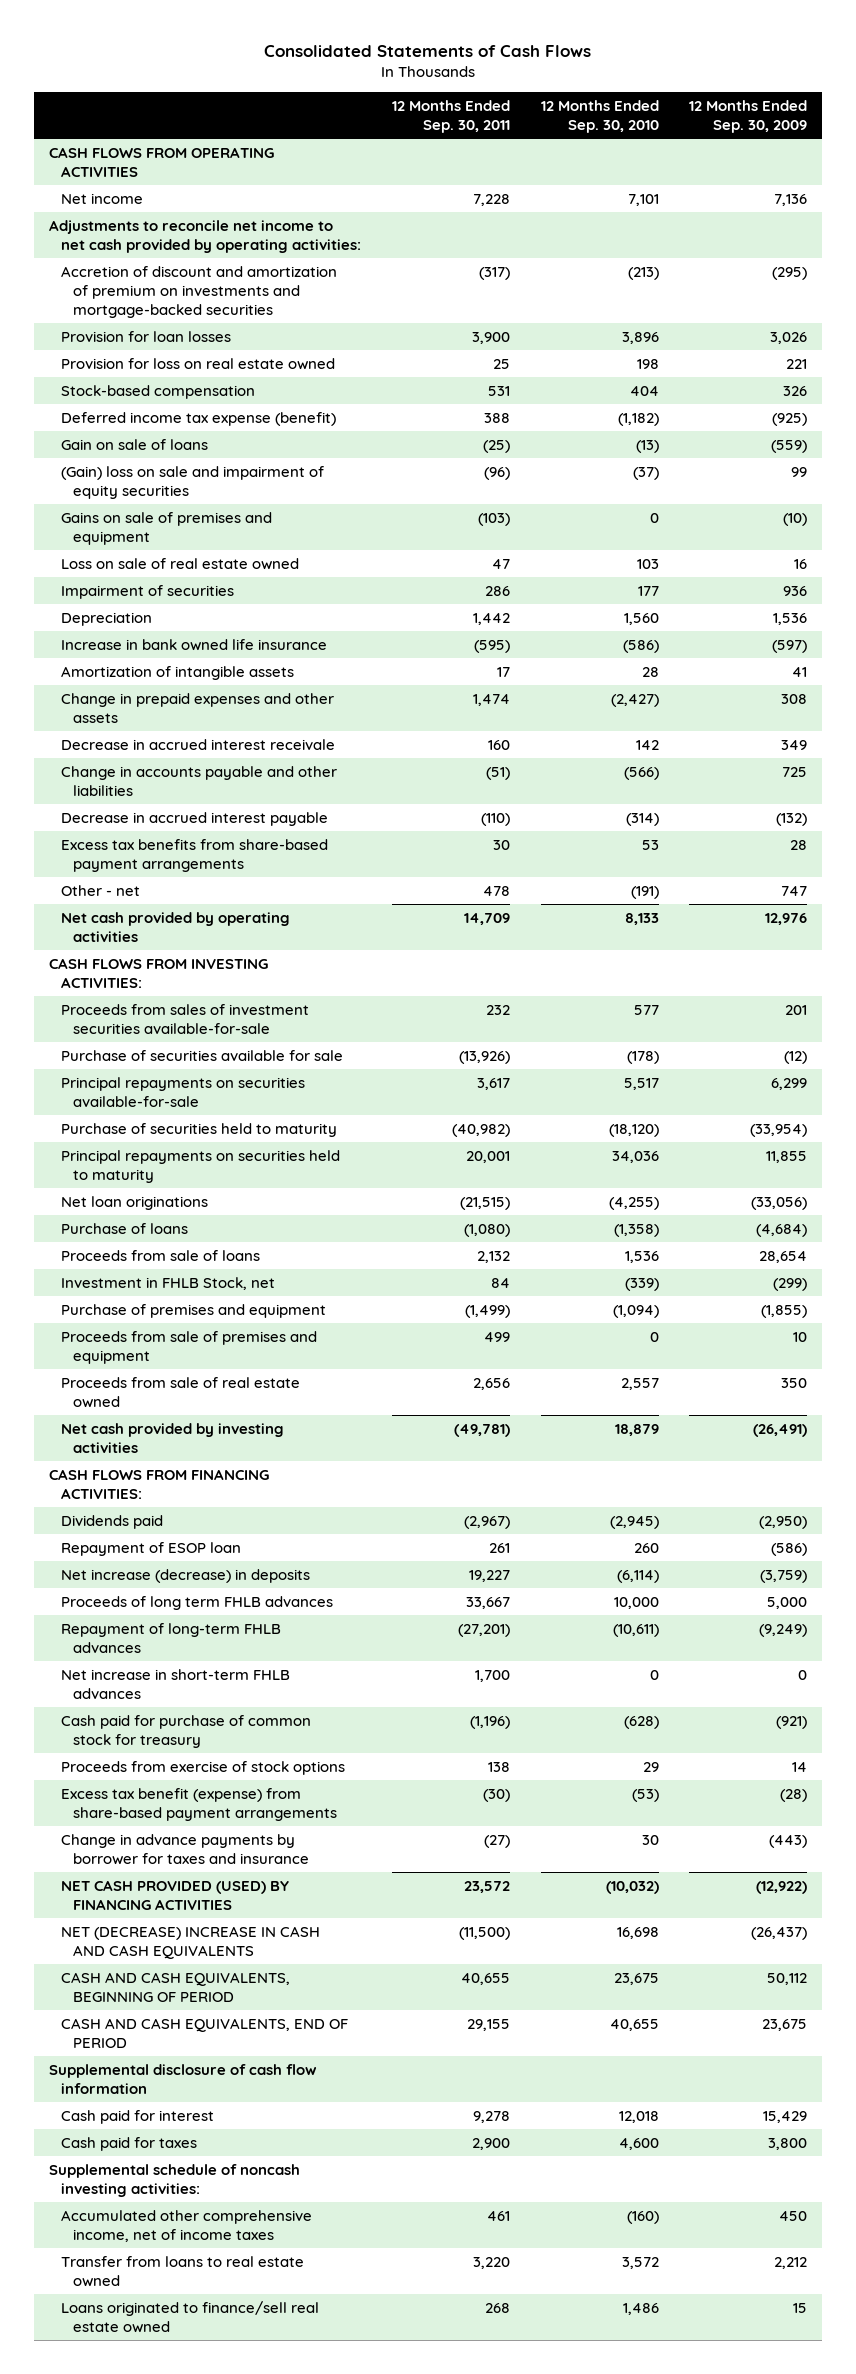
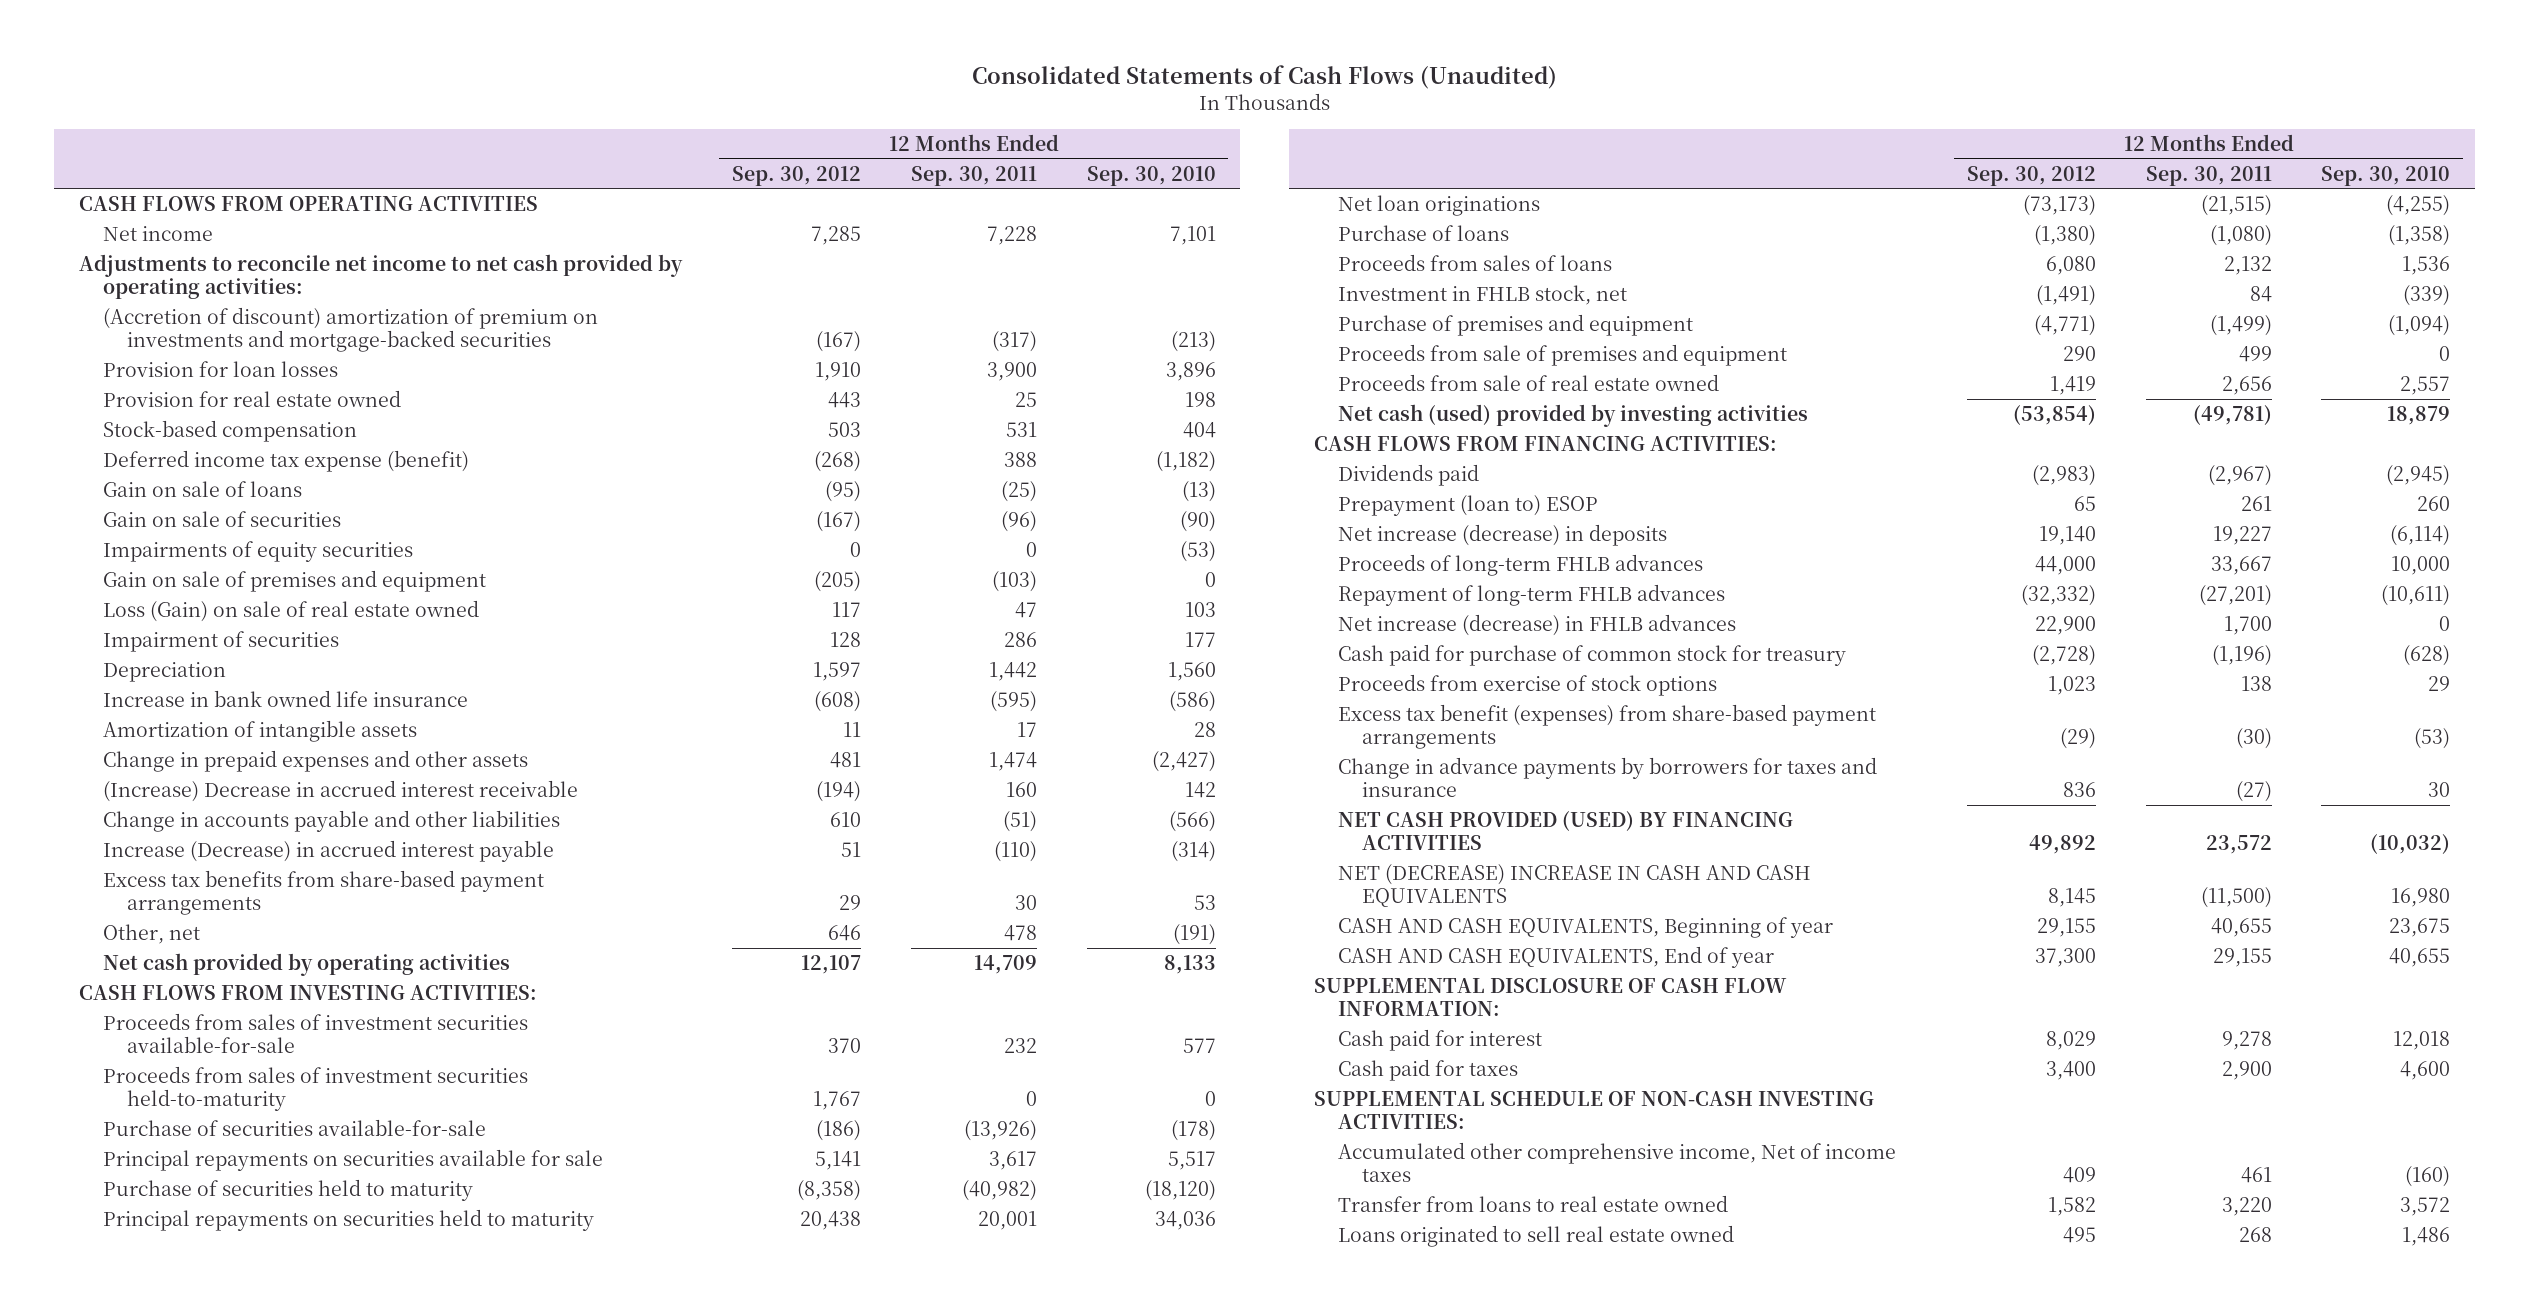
- Consolidated Statements of Cash Flows
+ Consolidated Statements of Cash Flows (Unaudited)
- | 12 Months Ended Sep. 30, 2011 | 12 Months Ended Sep. 30, 2010 | 12 Months Ended Sep. 30, 2009
+ | 12 Months Ended Sep. 30, 2012 | 12 Months Ended Sep. 30, 2011 | 12 Months Ended Sep. 30, 2010
- Accretion of discount and amortization of premium on investments and mortgage-backed securities | (317) | (213) | (295)
+ (Accretion of discount) amortization of premium on investments and mortgage-backed securities | (167) | (317) | (213)
- Provision for loss on real estate owned | 25 | 198 | 221
+ Provision for real estate owned | 443 | 25 | 198
- (Gain) loss on sale and impairment of equity securities | (96) | (37) | 99
- Gains on sale of premises and equipment | (103) | 0 | (10)
- Loss on sale of real estate owned | 47 | 103 | 16
+ Gain on sale of securities | (167) | (96) | (90)
+ Impairments of equity securities | 0 | 0 | (53)
+ Gain on sale of premises and equipment | (205) | (103) | 0
+ Loss (Gain) on sale of real estate owned | 117 | 47 | 103
- Decrease in accrued interest receivale | 160 | 142 | 349
+ (Increase) Decrease in accrued interest receivable | (194) | 160 | 142
- Decrease in accrued interest payable | (110) | (314) | (132)
+ Increase (Decrease) in accrued interest payable | 51 | (110) | (314)
- Other - net | 478 | (191) | 747
+ Other, net | 646 | 478 | (191)
- Purchase of securities available for sale | (13,926) | (178) | (12)
- Principal repayments on securities available-for-sale | 3,617 | 5,517 | 6,299
+ Proceeds from sales of investment securities held-to-maturity | 1,767 | 0 | 0
+ Purchase of securities available-for-sale | (186) | (13,926) | (178)
+ Principal repayments on securities available for sale | 5,141 | 3,617 | 5,517
- Proceeds from sale of loans | 2,132 | 1,536 | 28,654
- Investment in FHLB Stock, net | 84 | (339) | (299)
+ Proceeds from sales of loans | 6,080 | 2,132 | 1,536
+ Investment in FHLB stock, net | (1,491) | 84 | (339)
- Net cash provided by investing activities | (49,781) | 18,879 | (26,491)
+ Net cash (used) provided by investing activities | (53,854) | (49,781) | 18,879
- Repayment of ESOP loan | 261 | 260 | (586)
+ Prepayment (loan to) ESOP | 65 | 261 | 260
- Proceeds of long term FHLB advances | 33,667 | 10,000 | 5,000
+ Proceeds of long-term FHLB advances | 44,000 | 33,667 | 10,000
- Net increase in short-term FHLB advances | 1,700 | 0 | 0
+ Net increase (decrease) in FHLB advances | 22,900 | 1,700 | 0
- Excess tax benefit (expense) from share-based payment arrangements | (30) | (53) | (28)
- Change in advance payments by borrower for taxes and insurance | (27) | 30 | (443)
+ Excess tax benefit (expenses) from share-based payment arrangements | (29) | (30) | (53)
+ Change in advance payments by borrowers for taxes and insurance | 836 | (27) | 30
- NET (DECREASE) INCREASE IN CASH AND CASH EQUIVALENTS | (11,500) | 16,698 | (26,437)
- CASH AND CASH EQUIVALENTS, BEGINNING OF PERIOD | 40,655 | 23,675 | 50,112
- CASH AND CASH EQUIVALENTS, END OF PERIOD | 29,155 | 40,655 | 23,675
- Supplemental disclosure of cash flow information
+ NET (DECREASE) INCREASE IN CASH AND CASH EQUIVALENTS | 8,145 | (11,500) | 16,980
+ CASH AND CASH EQUIVALENTS, Beginning of year | 29,155 | 40,655 | 23,675
+ CASH AND CASH EQUIVALENTS, End of year | 37,300 | 29,155 | 40,655
+ SUPPLEMENTAL DISCLOSURE OF CASH FLOW INFORMATION:
- Supplemental schedule of noncash investing activities:
- Accumulated other comprehensive income, net of income taxes | 461 | (160) | 450
+ SUPPLEMENTAL SCHEDULE OF NON-CASH INVESTING ACTIVITIES:
+ Accumulated other comprehensive income, Net of income taxes | 409 | 461 | (160)
- Loans originated to finance/sell real estate owned | 268 | 1,486 | 15
+ Loans originated to sell real estate owned | 495 | 268 | 1,486

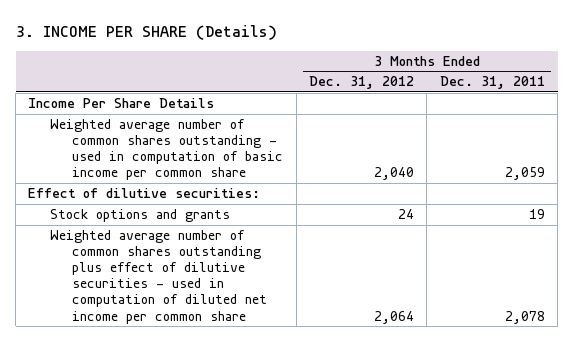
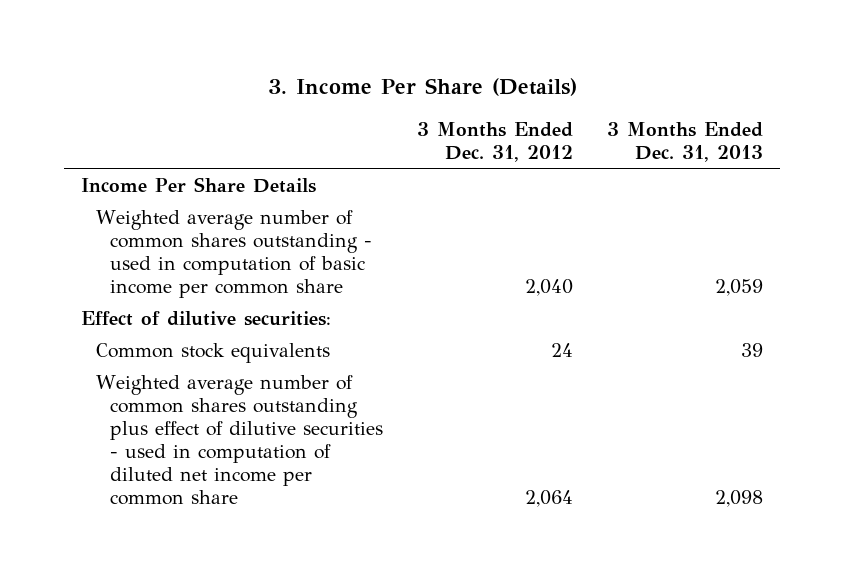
- 3. INCOME PER SHARE (Details)
+ 3. Income Per Share (Details)
- | 3 Months Ended Dec. 31, 2012 | 3 Months Ended Dec. 31, 2011
+ | 3 Months Ended Dec. 31, 2012 | 3 Months Ended Dec. 31, 2013
- Stock options and grants | 24 | 19
+ Common stock equivalents | 24 | 39

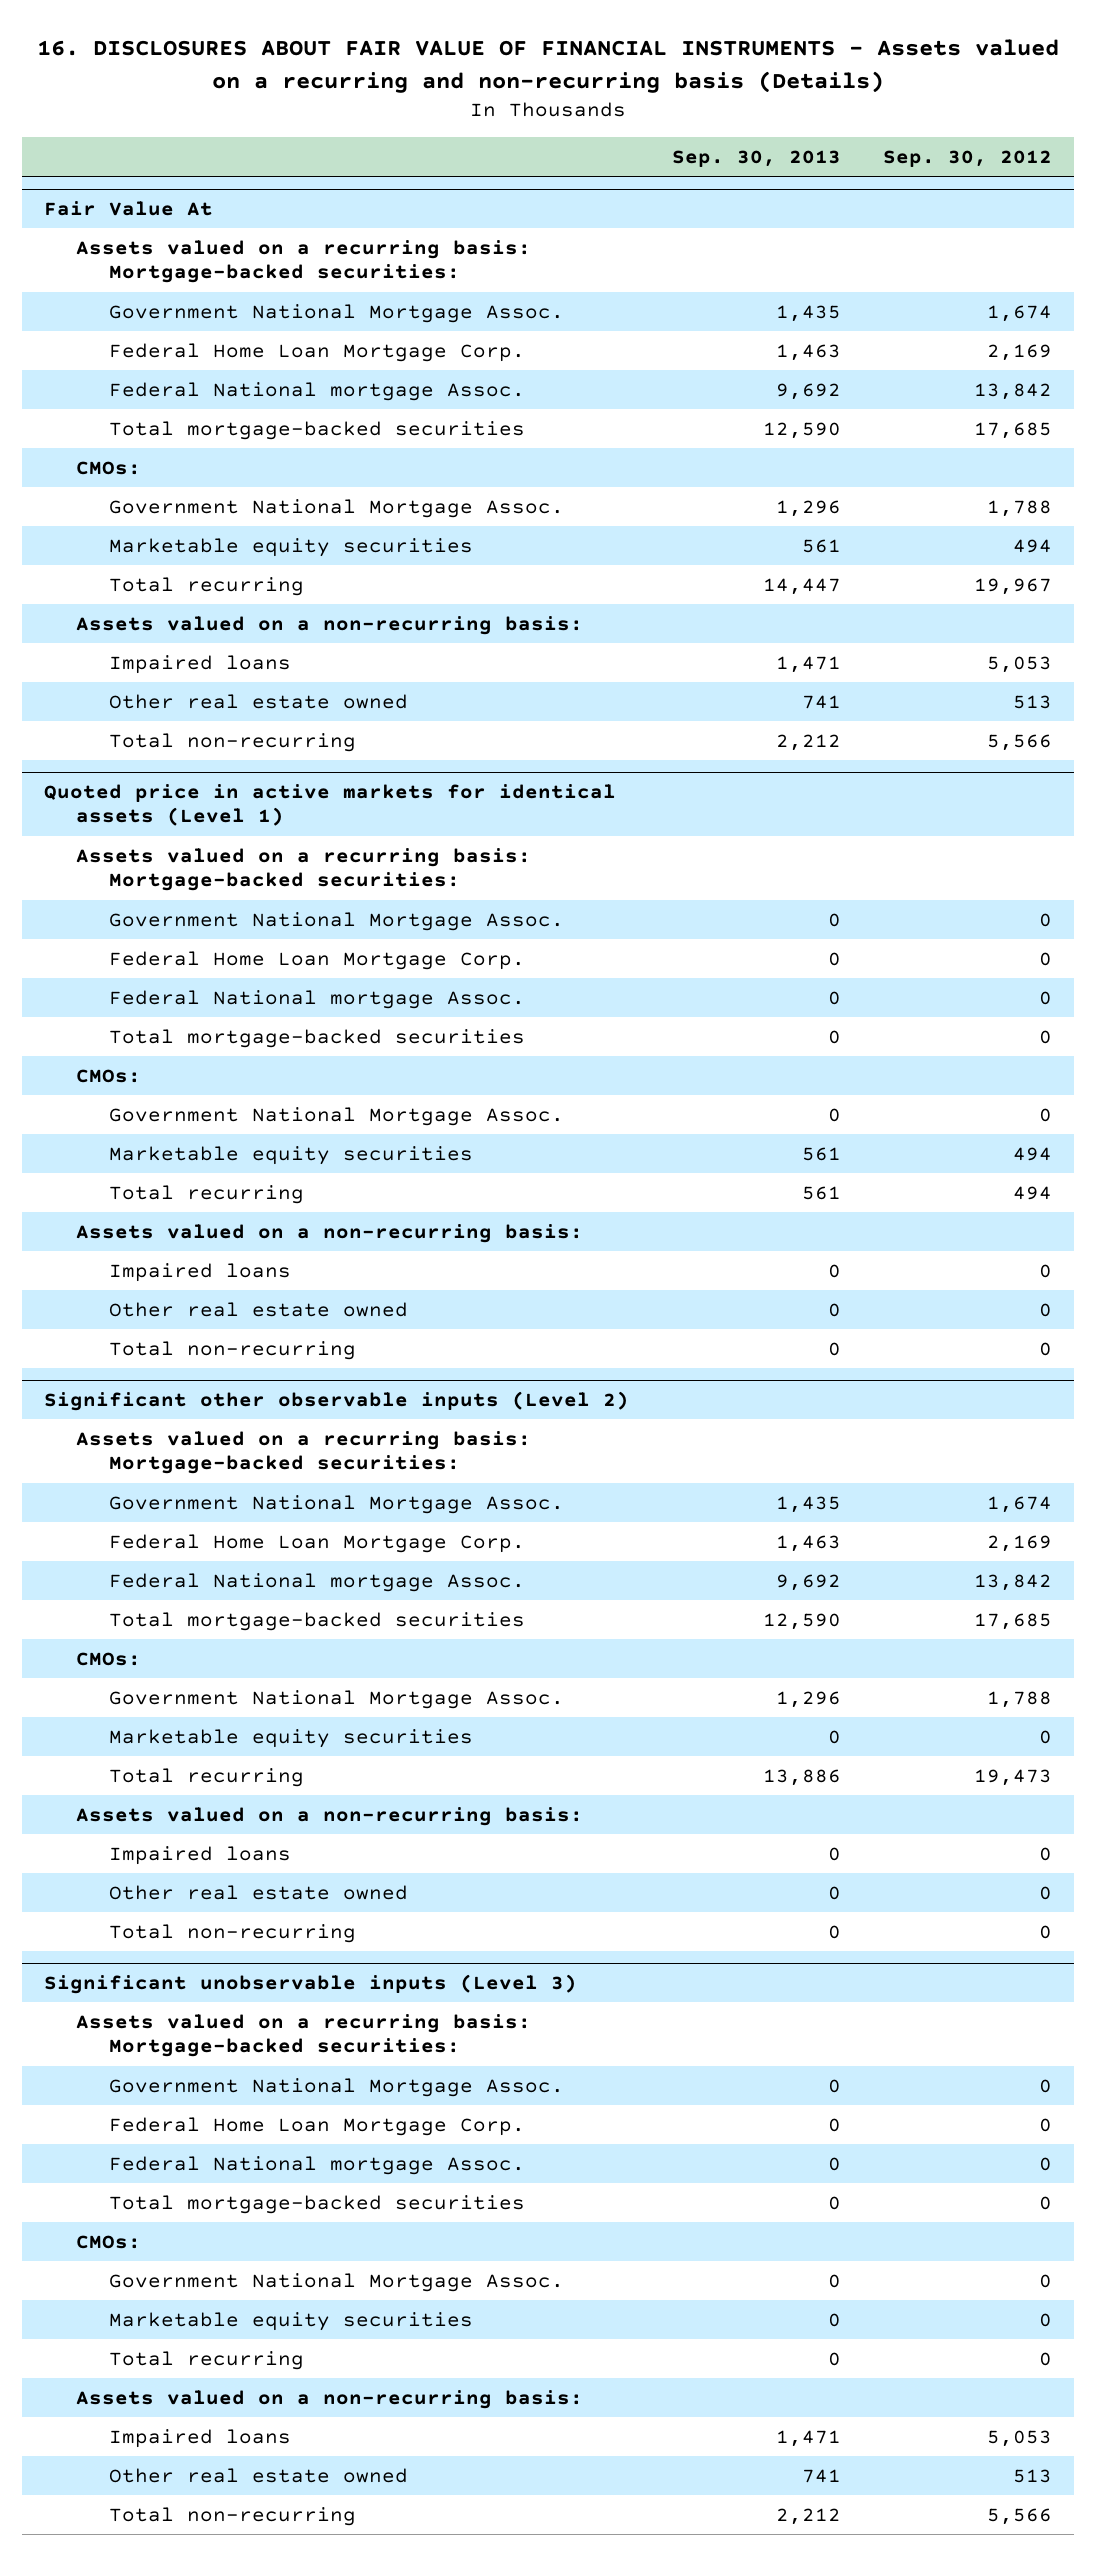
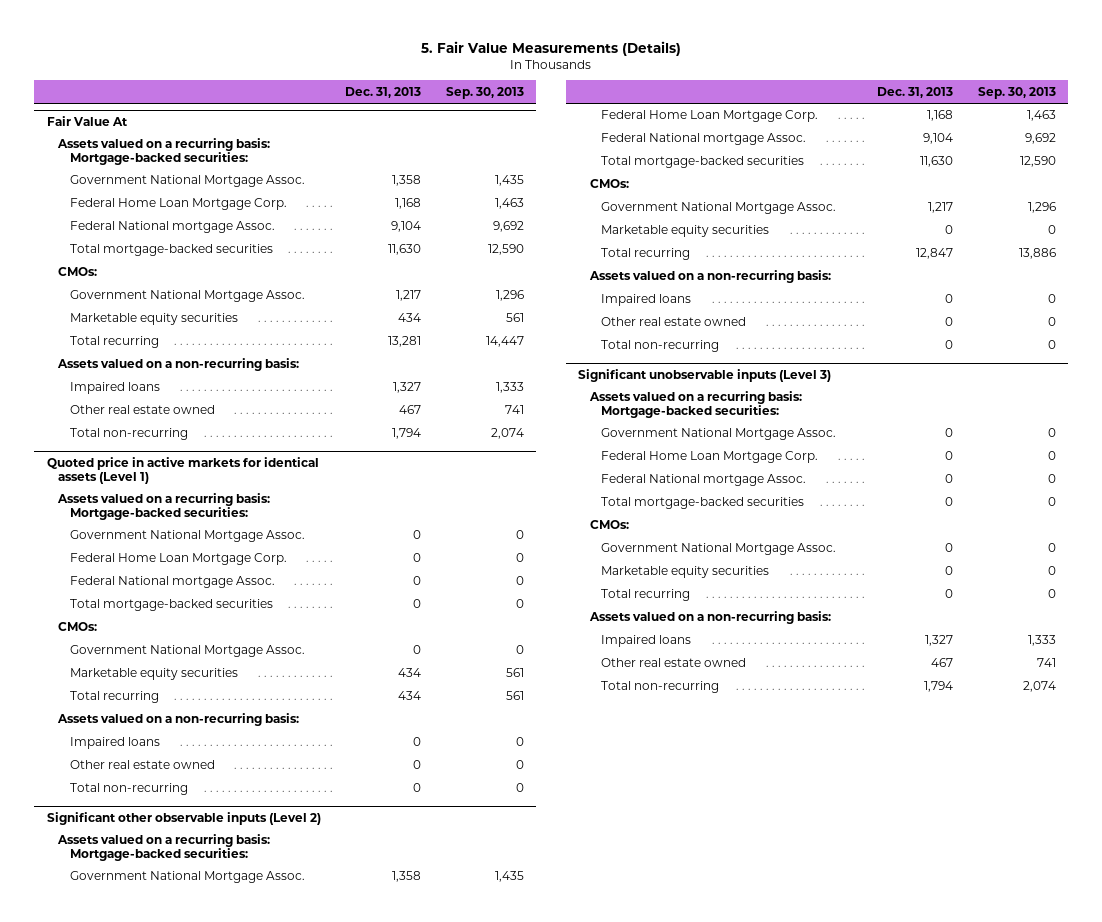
- 16. DISCLOSURES ABOUT FAIR VALUE OF FINANCIAL INSTRUMENTS - Assets valued on a recurring and non-recurring basis (Details)
+ 5. Fair Value Measurements (Details)
- | Sep. 30, 2013 | Sep. 30, 2012
+ | Dec. 31, 2013 | Sep. 30, 2013
@ Fair Value At
- Impaired loans | 1,471 | 5,053
+ Impaired loans | 1,327 | 1,333
- Total non-recurring | 2,212 | 5,566
+ Total non-recurring | 1,794 | 2,074
@ Significant unobservable inputs (Level 3)
- Impaired loans | 1,471 | 5,053
+ Impaired loans | 1,327 | 1,333
- Total non-recurring | 2,212 | 5,566
+ Total non-recurring | 1,794 | 2,074

